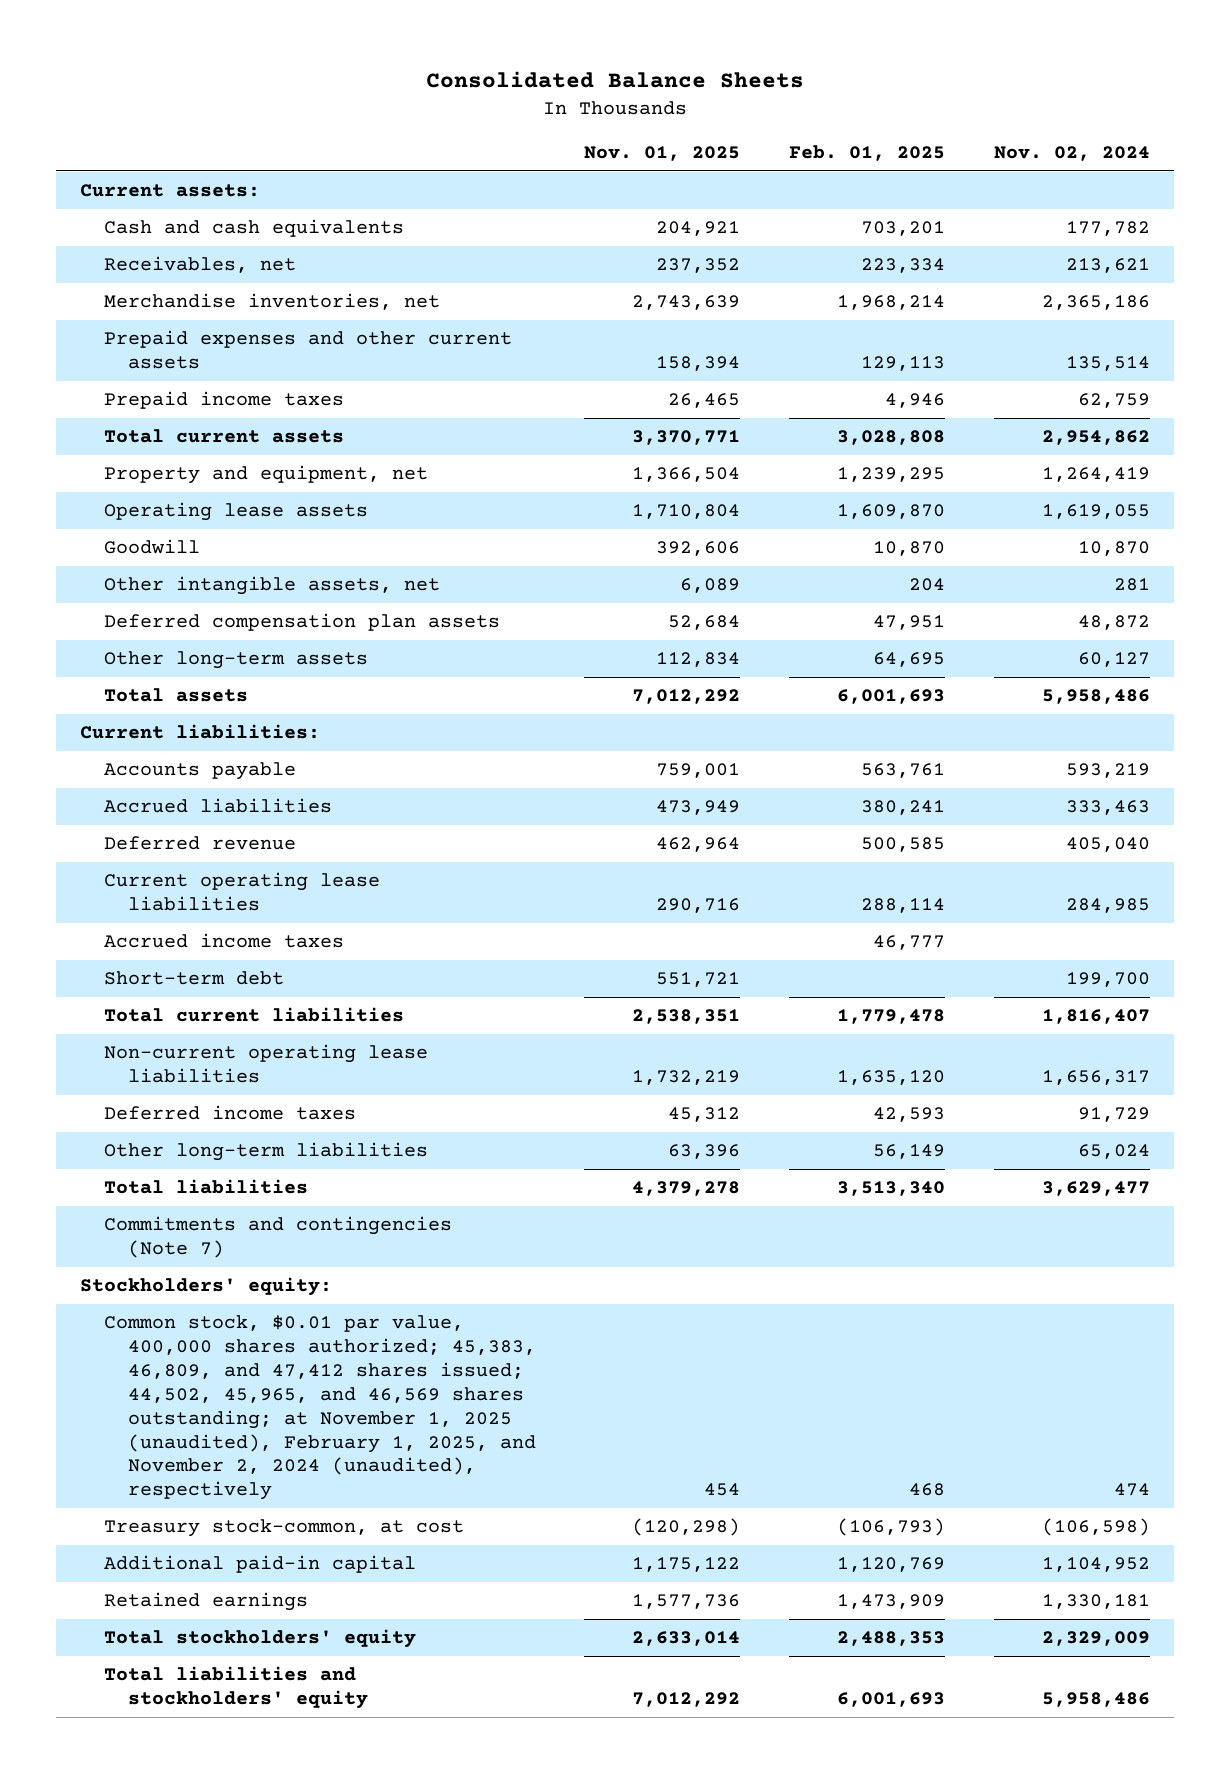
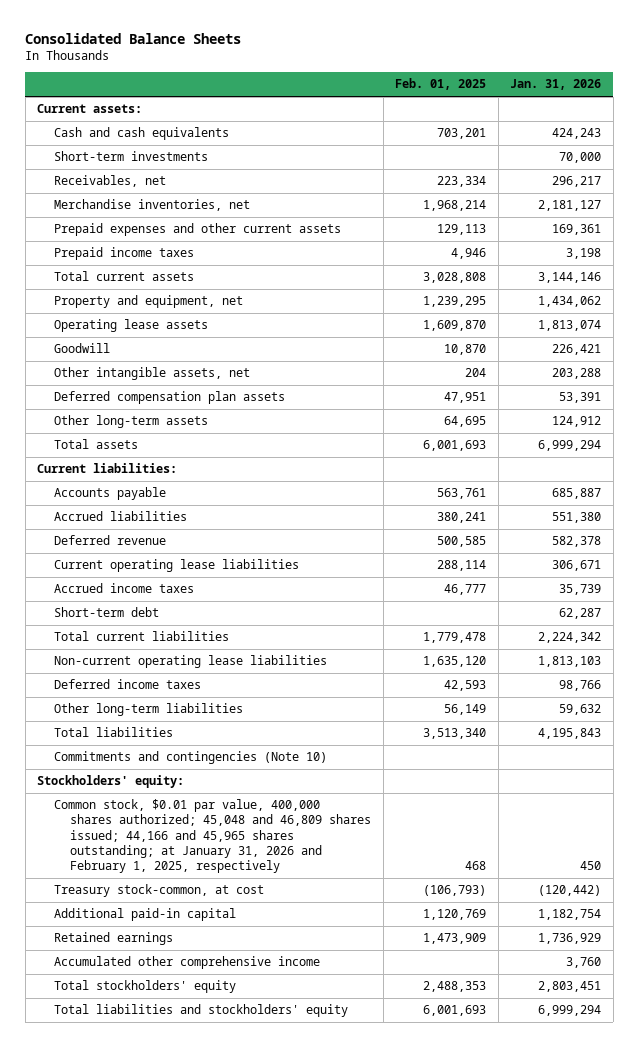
- | Nov. 01, 2025 | Feb. 01, 2025 | Nov. 02, 2024
+ | Feb. 01, 2025 | Jan. 31, 2026
+ Short-term investments | | 70,000
- Commitments and contingencies (Note 7)
+ Commitments and contingencies (Note 10)
- Common stock, $0.01 par value, 400,000 shares authorized; 45,383, 46,809, and 47,412 shares issued; 44,502, 45,965, and 46,569 shares outstanding; at November 1, 2025 (unaudited), February 1, 2025, and November 2, 2024 (unaudited), respectively | 454 | 468 | 474
+ Common stock, $0.01 par value, 400,000 shares authorized; 45,048 and 46,809 shares issued; 44,166 and 45,965 shares outstanding; at January 31, 2026 and February 1, 2025, respectively | 468 | 450
+ Accumulated other comprehensive income | | 3,760

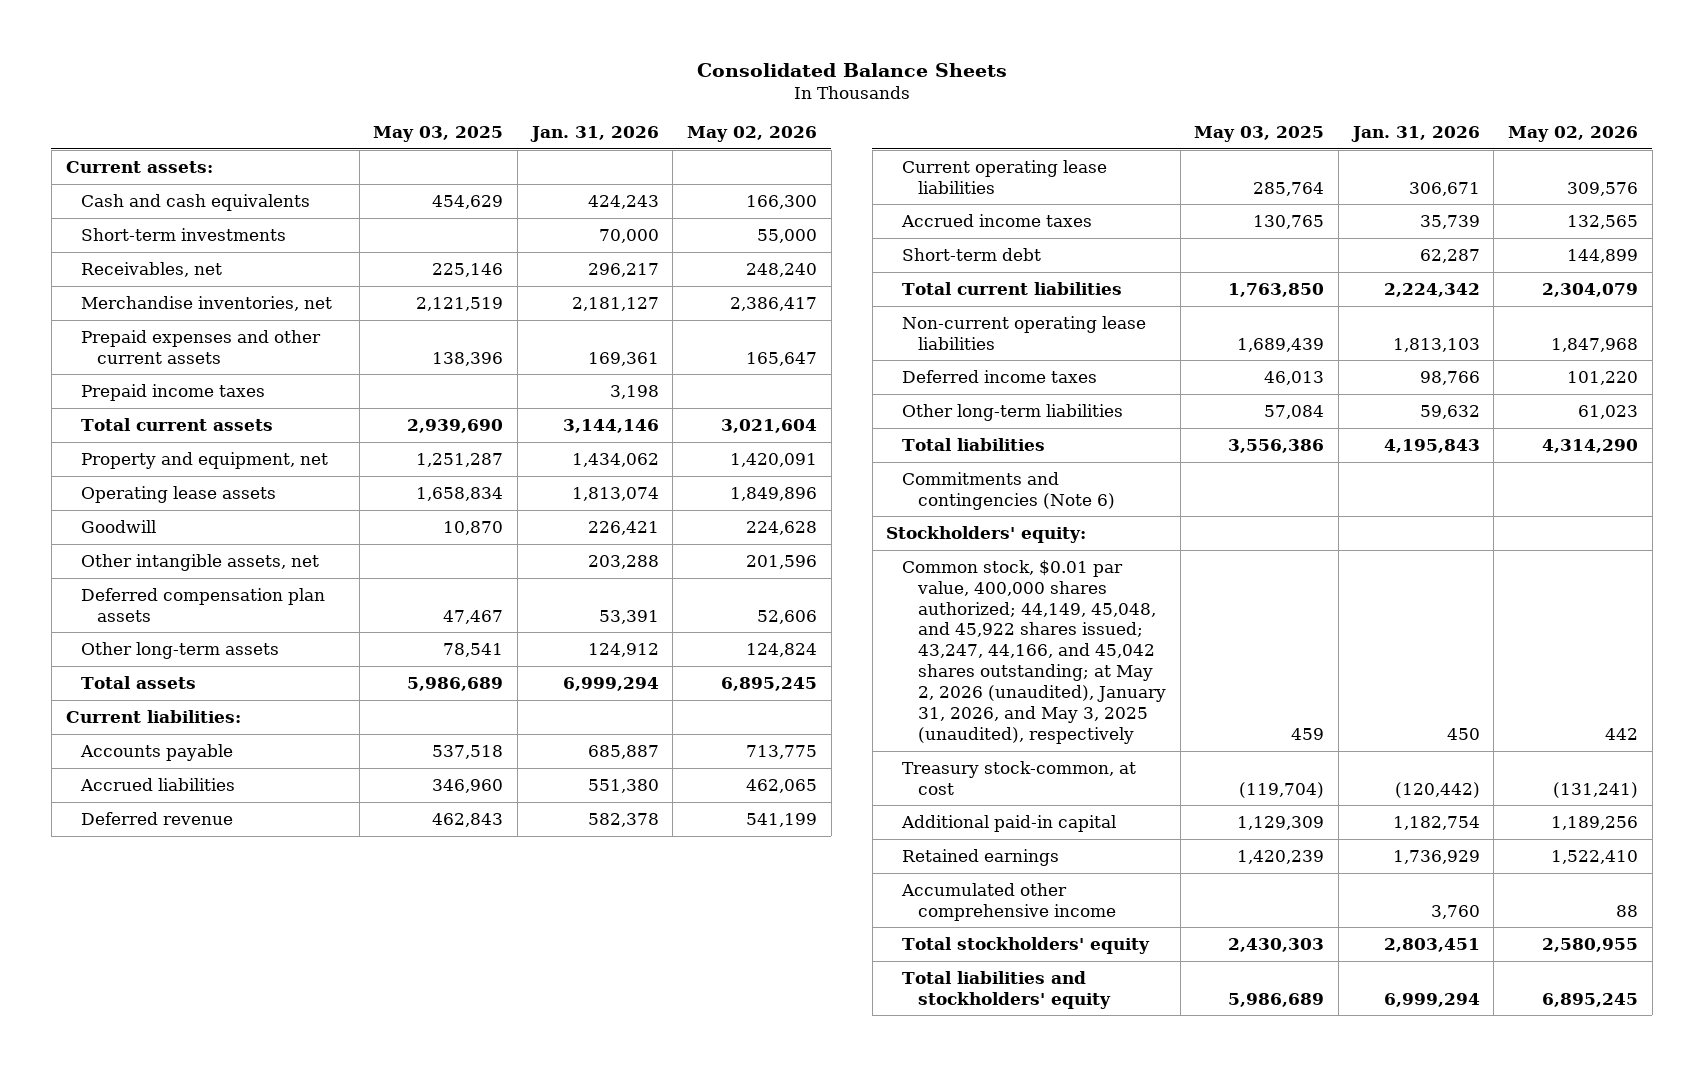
- | Feb. 01, 2025 | Jan. 31, 2026
+ | May 03, 2025 | Jan. 31, 2026 | May 02, 2026
- Commitments and contingencies (Note 10)
+ Commitments and contingencies (Note 6)
- Common stock, $0.01 par value, 400,000 shares authorized; 45,048 and 46,809 shares issued; 44,166 and 45,965 shares outstanding; at January 31, 2026 and February 1, 2025, respectively | 468 | 450
+ Common stock, $0.01 par value, 400,000 shares authorized; 44,149, 45,048, and 45,922 shares issued; 43,247, 44,166, and 45,042 shares outstanding; at May 2, 2026 (unaudited), January 31, 2026, and May 3, 2025 (unaudited), respectively | 459 | 450 | 442

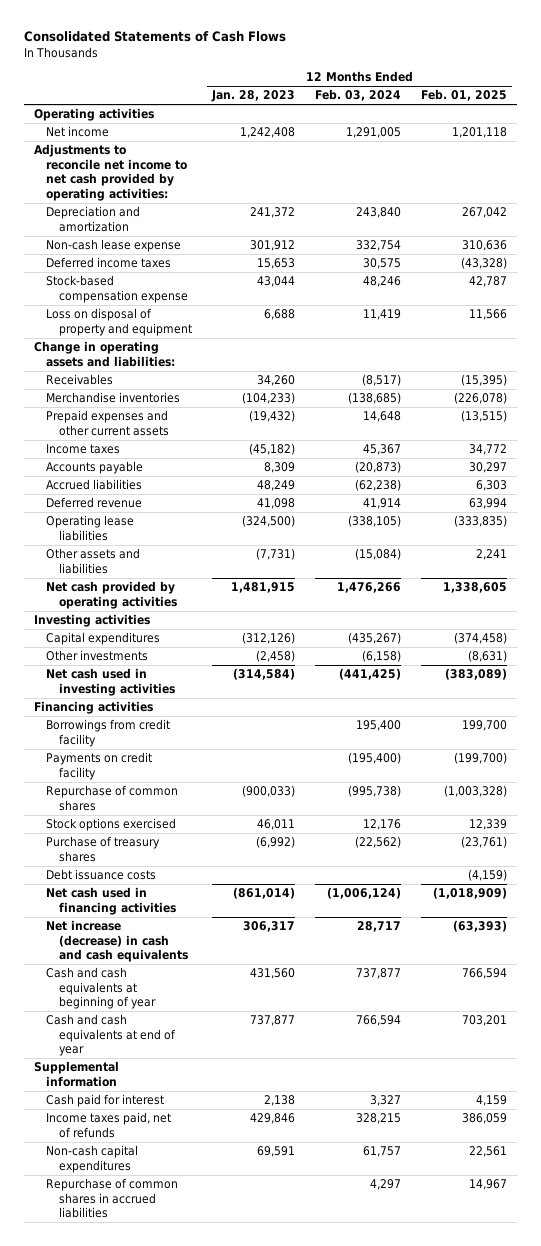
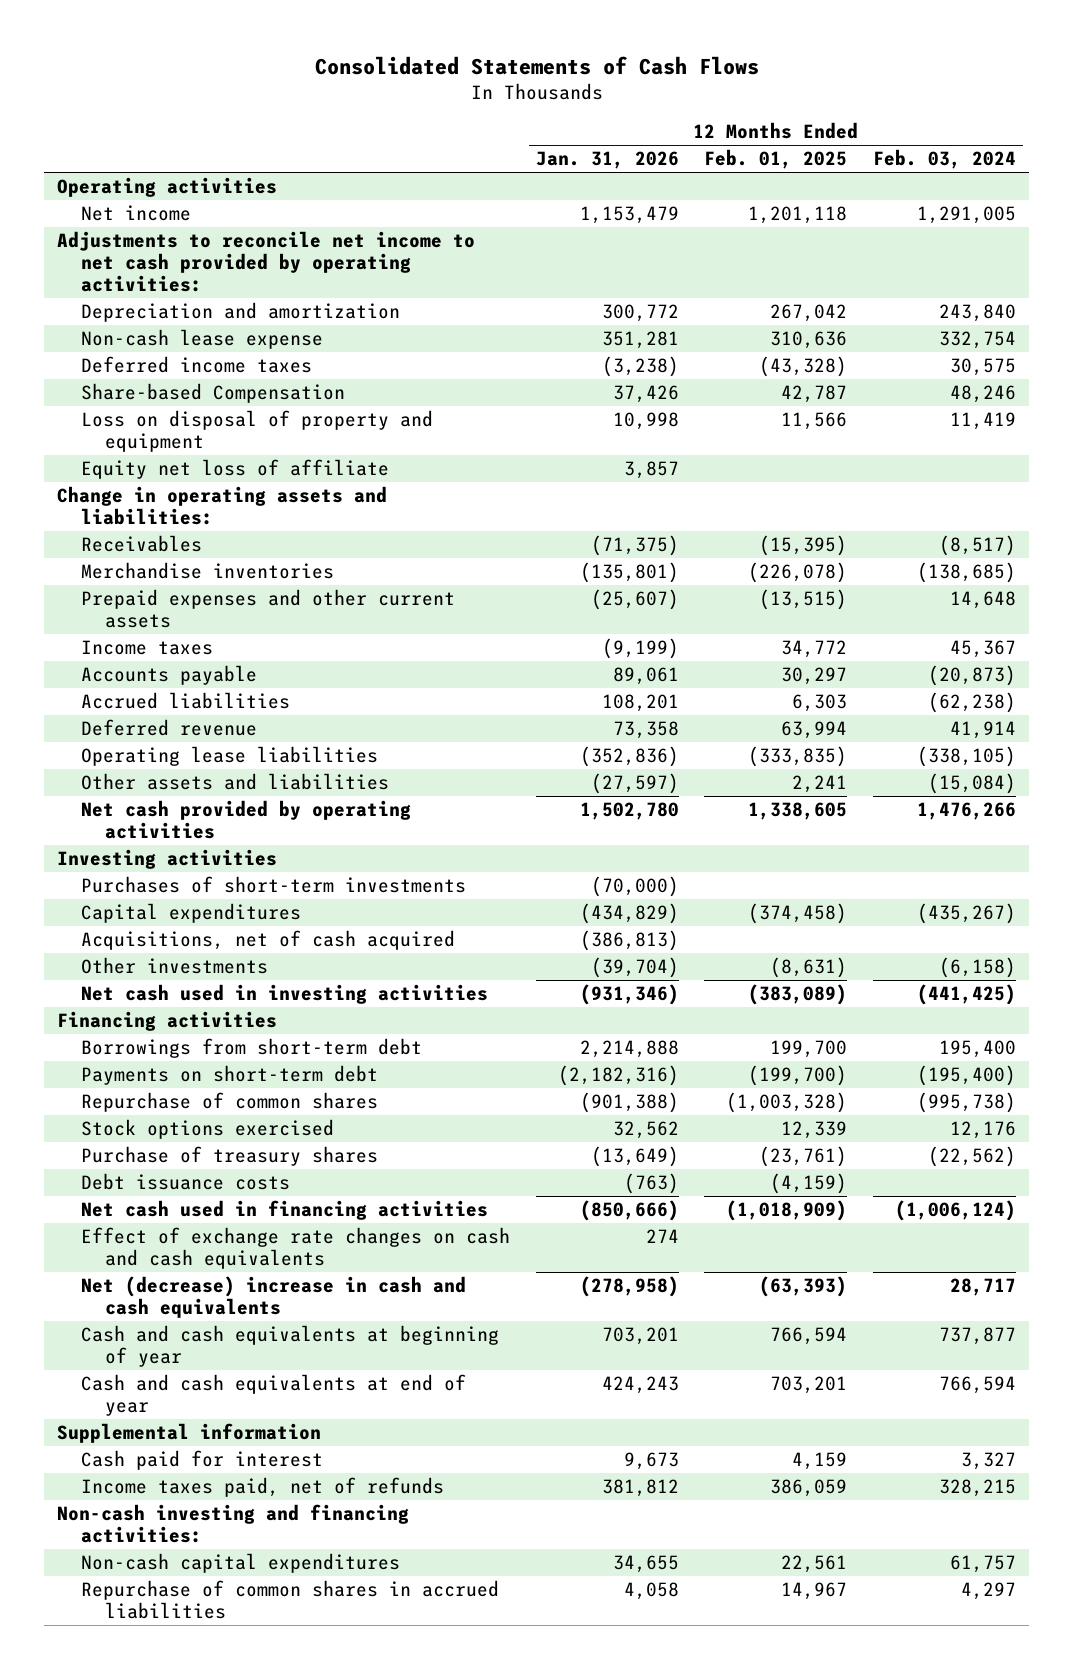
- | 12 Months Ended Jan. 28, 2023 | 12 Months Ended Feb. 03, 2024 | 12 Months Ended Feb. 01, 2025
+ | 12 Months Ended Jan. 31, 2026 | 12 Months Ended Feb. 01, 2025 | 12 Months Ended Feb. 03, 2024
- Stock-based compensation expense | 43,044 | 48,246 | 42,787
+ Share-based Compensation | 37,426 | 42,787 | 48,246
+ Equity net loss of affiliate | 3,857 | |
+ Purchases of short-term investments | (70,000) | |
+ Acquisitions, net of cash acquired | (386,813) | |
- Borrowings from credit facility | | 195,400 | 199,700
- Payments on credit facility | | (195,400) | (199,700)
+ Borrowings from short-term debt | 2,214,888 | 199,700 | 195,400
+ Payments on short-term debt | (2,182,316) | (199,700) | (195,400)
- Net increase (decrease) in cash and cash equivalents | 306,317 | 28,717 | (63,393)
+ Effect of exchange rate changes on cash and cash equivalents | 274 | |
+ Net (decrease) increase in cash and cash equivalents | (278,958) | (63,393) | 28,717
+ Non-cash investing and financing activities:

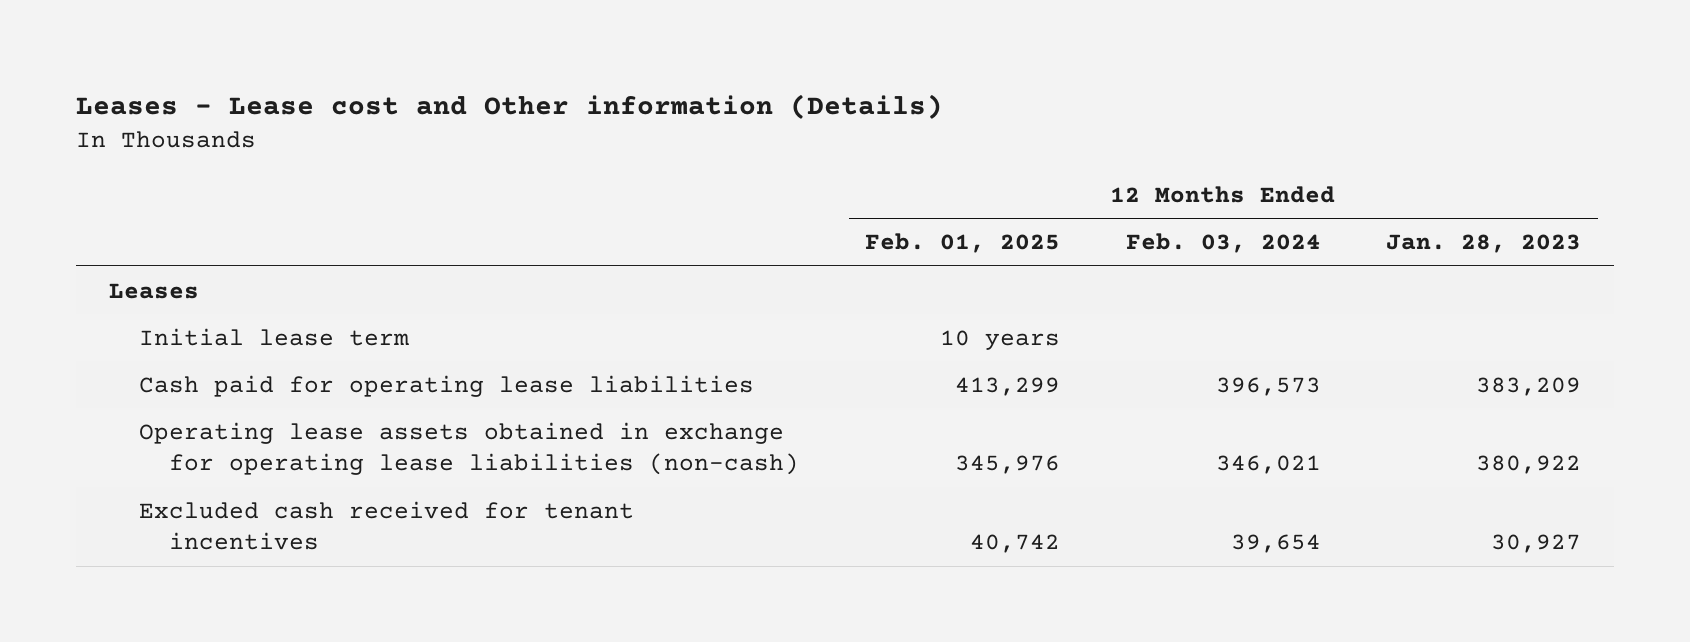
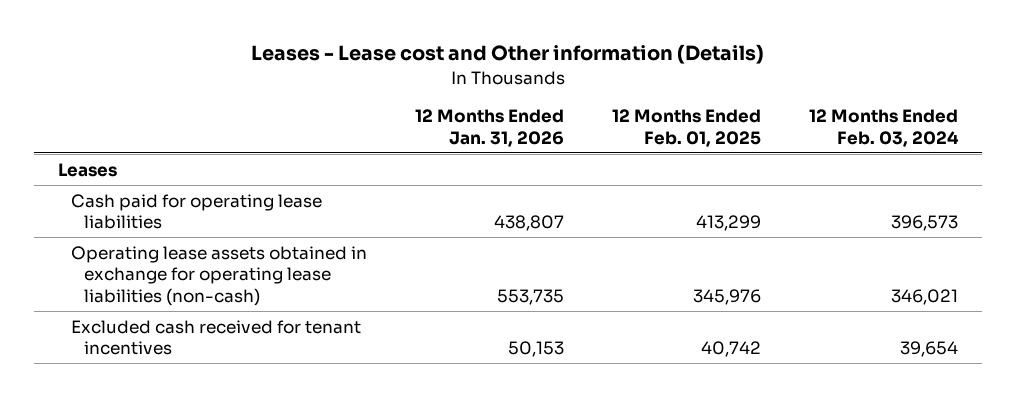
- | 12 Months Ended Feb. 01, 2025 | 12 Months Ended Feb. 03, 2024 | 12 Months Ended Jan. 28, 2023
+ | 12 Months Ended Jan. 31, 2026 | 12 Months Ended Feb. 01, 2025 | 12 Months Ended Feb. 03, 2024
- Initial lease term | 10 years | |

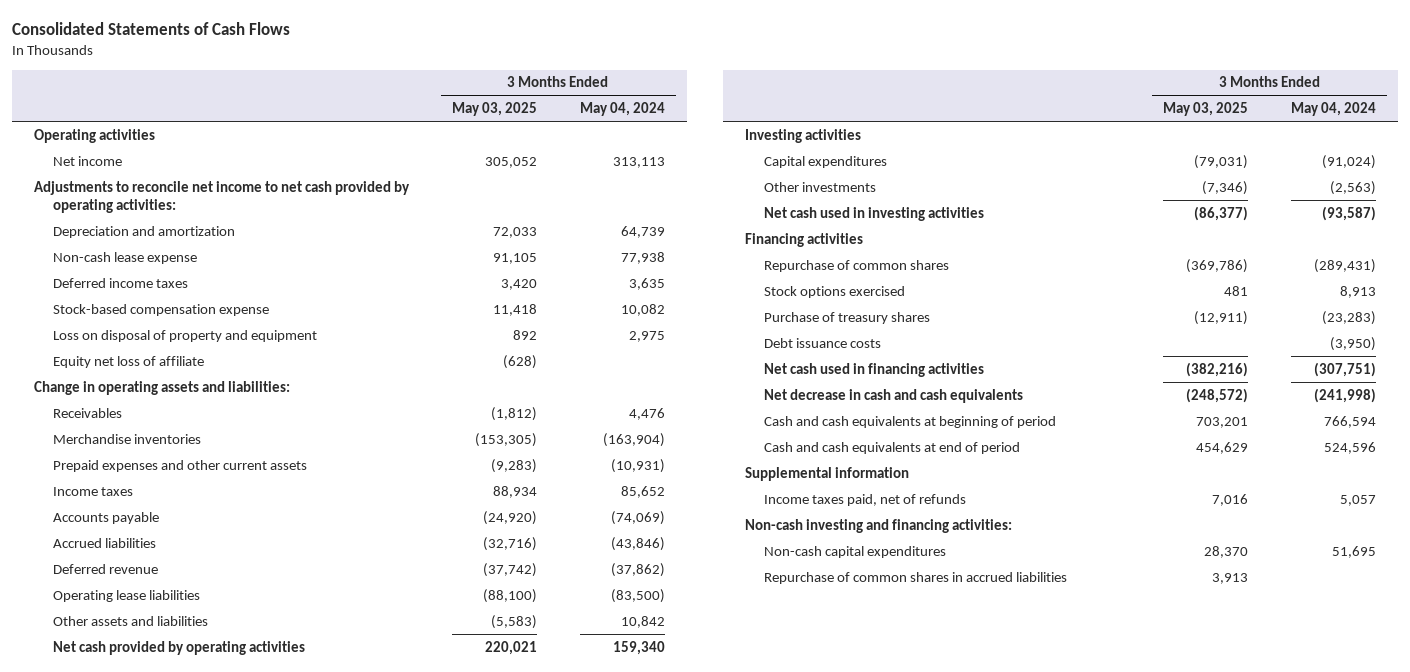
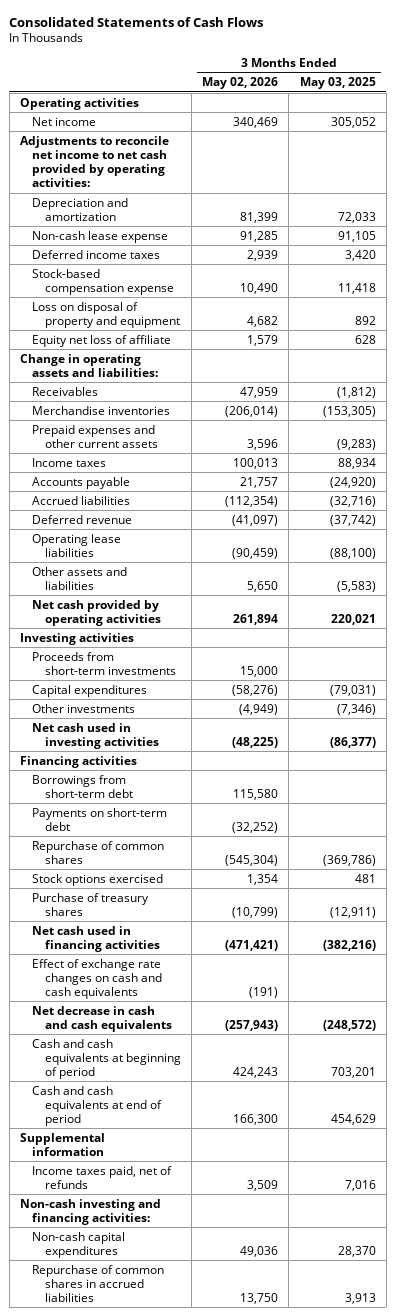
- | 3 Months Ended May 03, 2025 | 3 Months Ended May 04, 2024
+ | 3 Months Ended May 02, 2026 | 3 Months Ended May 03, 2025
- Equity net loss of affiliate | (628) |
+ Equity net loss of affiliate | 1,579 | 628
+ Proceeds from short-term investments | 15,000 |
+ Borrowings from short-term debt | 115,580 |
+ Payments on short-term debt | (32,252) |
- Debt issuance costs | | (3,950)
+ Effect of exchange rate changes on cash and cash equivalents | (191) |

